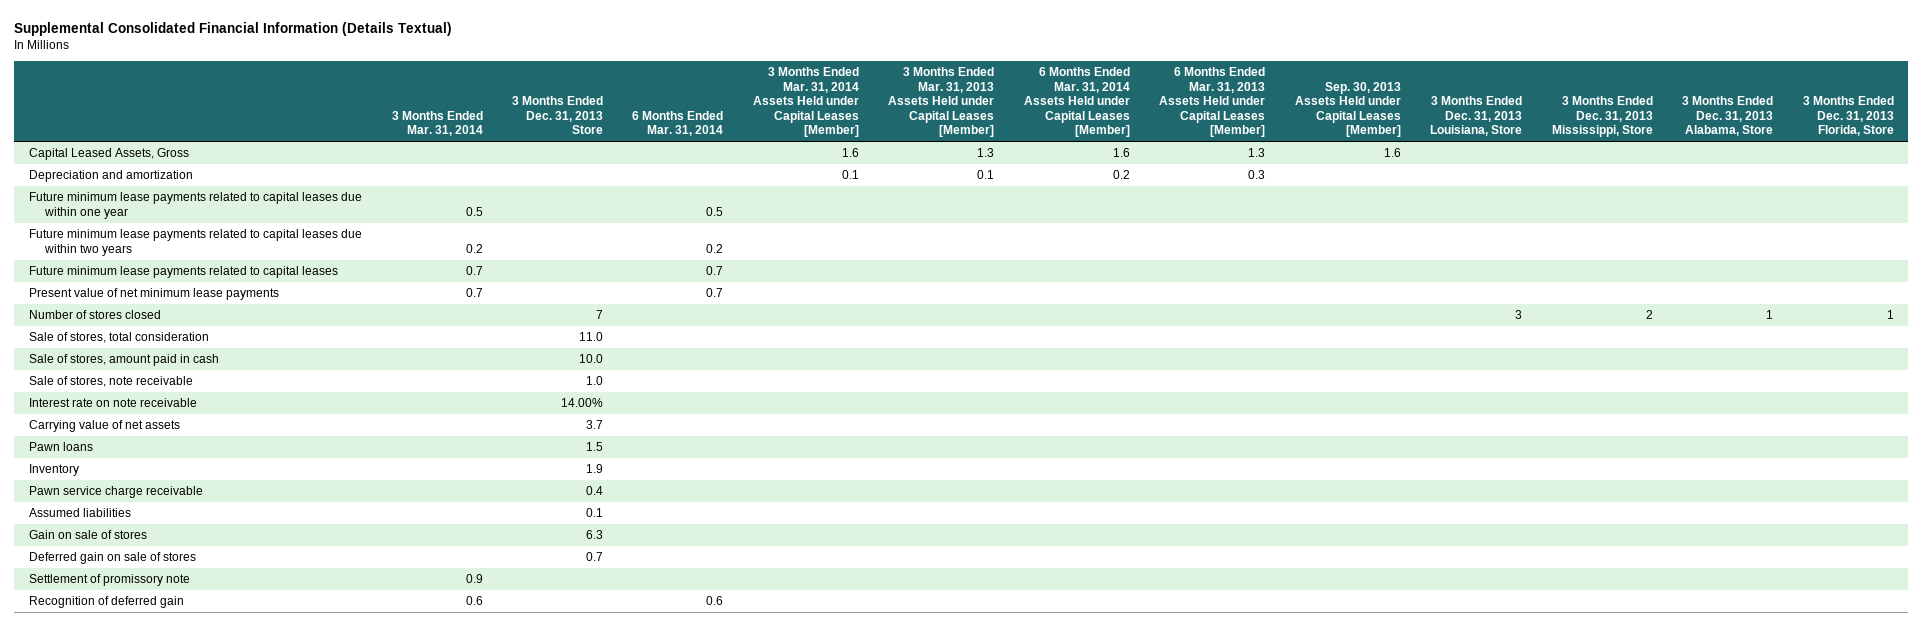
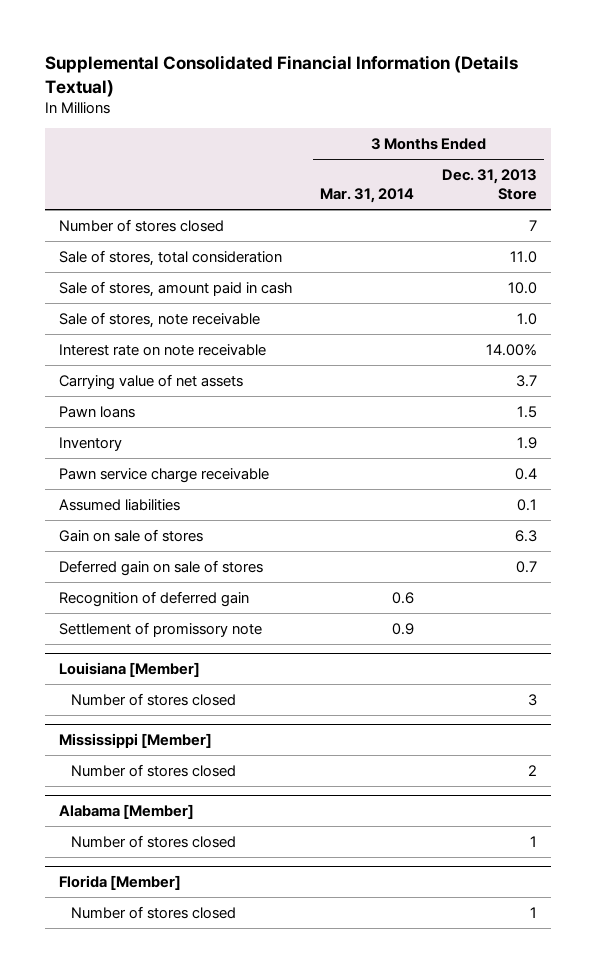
- | 3 Months Ended Mar. 31, 2014 | 3 Months Ended Dec. 31, 2013 Store | 6 Months Ended Mar. 31, 2014 | 3 Months Ended Mar. 31, 2014 Assets Held under Capital Leases [Member] | 3 Months Ended Mar. 31, 2013 Assets Held under Capital Leases [Member] | 6 Months Ended Mar. 31, 2014 Assets Held under Capital Leases [Member] | 6 Months Ended Mar. 31, 2013 Assets Held under Capital Leases [Member] | Sep. 30, 2013 Assets Held under Capital Leases [Member] | 3 Months Ended Dec. 31, 2013 Louisiana, Store | 3 Months Ended Dec. 31, 2013 Mississippi, Store | 3 Months Ended Dec. 31, 2013 Alabama, Store | 3 Months Ended Dec. 31, 2013 Florida, Store
+ | 3 Months Ended Mar. 31, 2014 | 3 Months Ended Dec. 31, 2013 Store
- Capital Leased Assets, Gross | | | | 1.6 | 1.3 | 1.6 | 1.3 | 1.6 | | | |
- Depreciation and amortization | | | | 0.1 | 0.1 | 0.2 | 0.3 | | | | |
- Future minimum lease payments related to capital leases due within one year | 0.5 | | 0.5 | | | | | | | | |
- Future minimum lease payments related to capital leases due within two years | 0.2 | | 0.2 | | | | | | | | |
- Future minimum lease payments related to capital leases | 0.7 | | 0.7 | | | | | | | | |
- Present value of net minimum lease payments | 0.7 | | 0.7 | | | | | | | | |
moved down: Settlement of promissory note | 0.9 |
+ Louisiana [Member]
+ Number of stores closed | | 3
+ Mississippi [Member]
+ Number of stores closed | | 2
+ Alabama [Member]
+ Number of stores closed | | 1
+ Florida [Member]
+ Number of stores closed | | 1

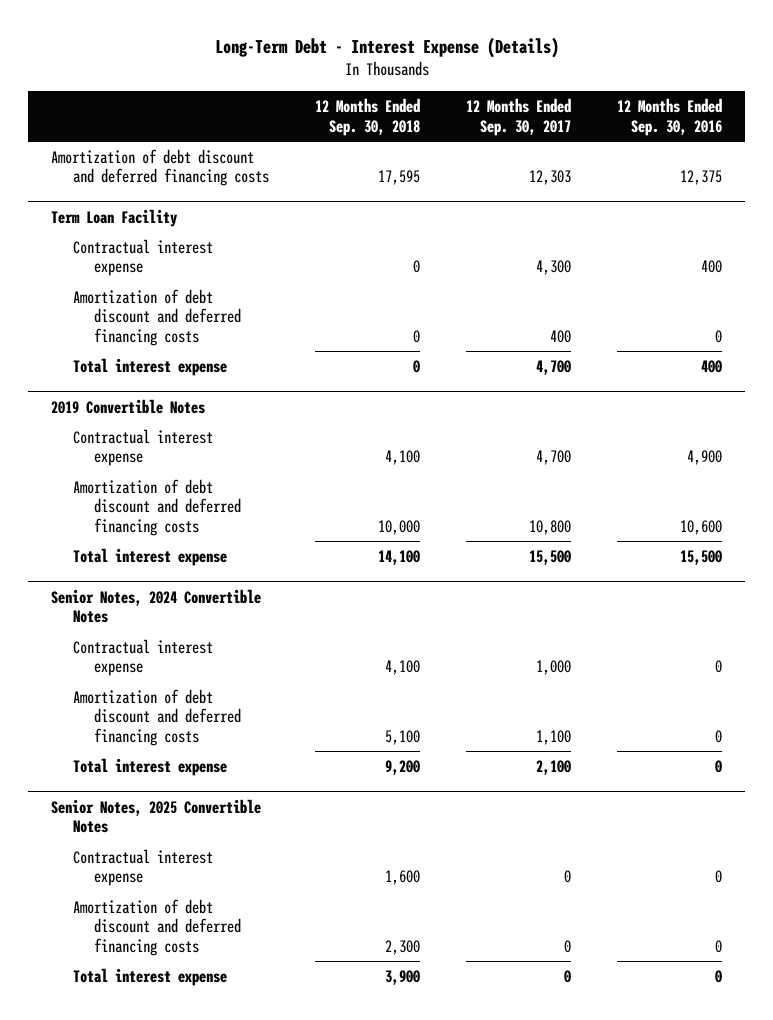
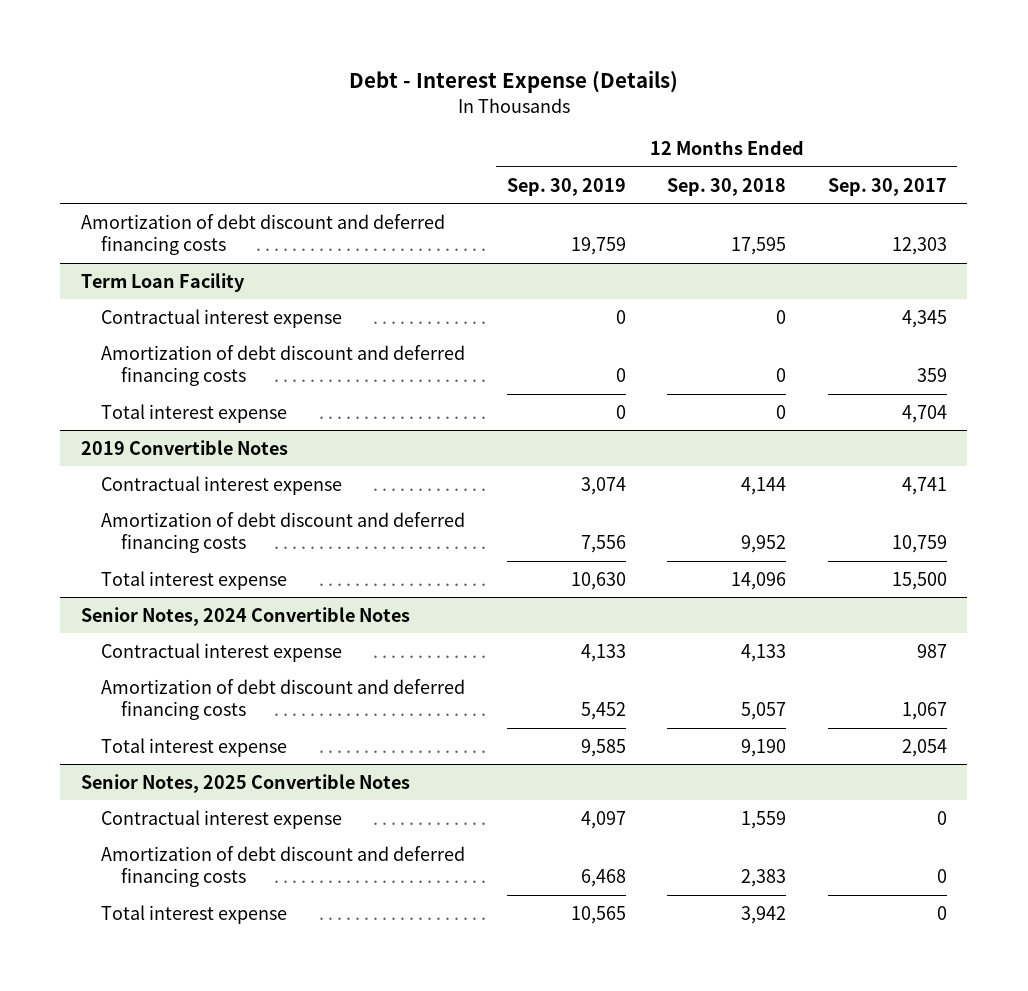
- Long-Term Debt - Interest Expense (Details)
+ Debt - Interest Expense (Details)
- | 12 Months Ended Sep. 30, 2018 | 12 Months Ended Sep. 30, 2017 | 12 Months Ended Sep. 30, 2016
+ | 12 Months Ended Sep. 30, 2019 | 12 Months Ended Sep. 30, 2018 | 12 Months Ended Sep. 30, 2017
@ Term Loan Facility
- Contractual interest expense | 0 | 4,300 | 400
- Amortization of debt discount and deferred financing costs | 0 | 400 | 0
- Total interest expense | 0 | 4,700 | 400
+ Contractual interest expense | 0 | 0 | 4,345
+ Amortization of debt discount and deferred financing costs | 0 | 0 | 359
+ Total interest expense | 0 | 0 | 4,704
@ 2019 Convertible Notes
- Contractual interest expense | 4,100 | 4,700 | 4,900
- Amortization of debt discount and deferred financing costs | 10,000 | 10,800 | 10,600
- Total interest expense | 14,100 | 15,500 | 15,500
+ Contractual interest expense | 3,074 | 4,144 | 4,741
+ Amortization of debt discount and deferred financing costs | 7,556 | 9,952 | 10,759
+ Total interest expense | 10,630 | 14,096 | 15,500
@ Senior Notes, 2024 Convertible Notes
- Contractual interest expense | 4,100 | 1,000 | 0
- Amortization of debt discount and deferred financing costs | 5,100 | 1,100 | 0
- Total interest expense | 9,200 | 2,100 | 0
+ Contractual interest expense | 4,133 | 4,133 | 987
+ Amortization of debt discount and deferred financing costs | 5,452 | 5,057 | 1,067
+ Total interest expense | 9,585 | 9,190 | 2,054
@ Senior Notes, 2025 Convertible Notes
- Contractual interest expense | 1,600 | 0 | 0
- Amortization of debt discount and deferred financing costs | 2,300 | 0 | 0
- Total interest expense | 3,900 | 0 | 0
+ Contractual interest expense | 4,097 | 1,559 | 0
+ Amortization of debt discount and deferred financing costs | 6,468 | 2,383 | 0
+ Total interest expense | 10,565 | 3,942 | 0

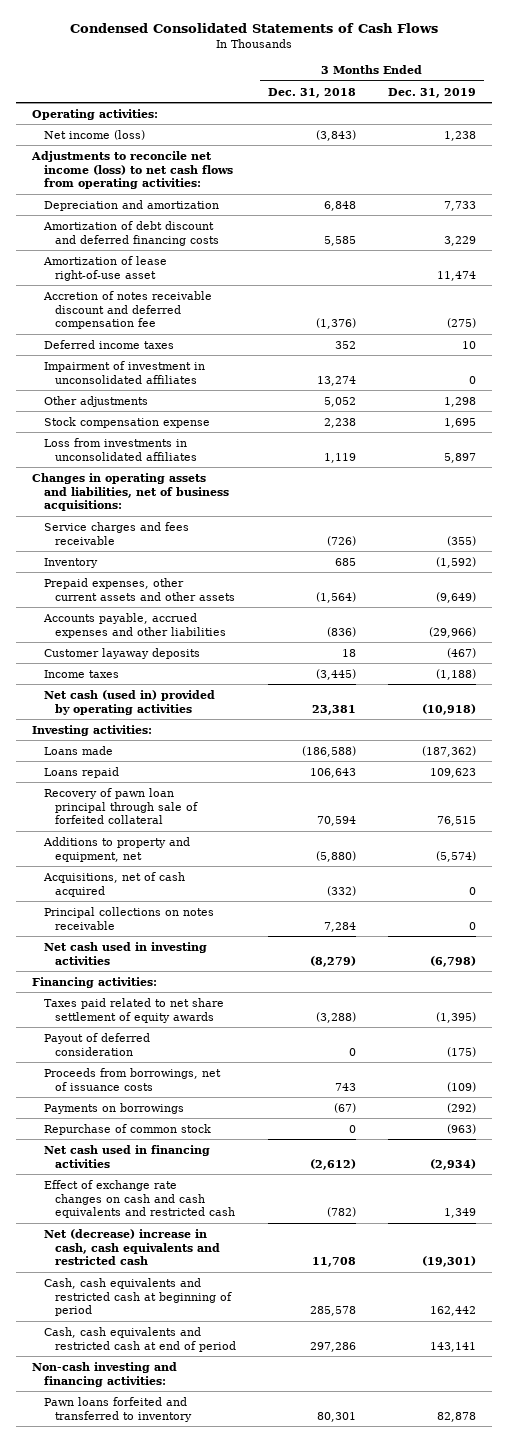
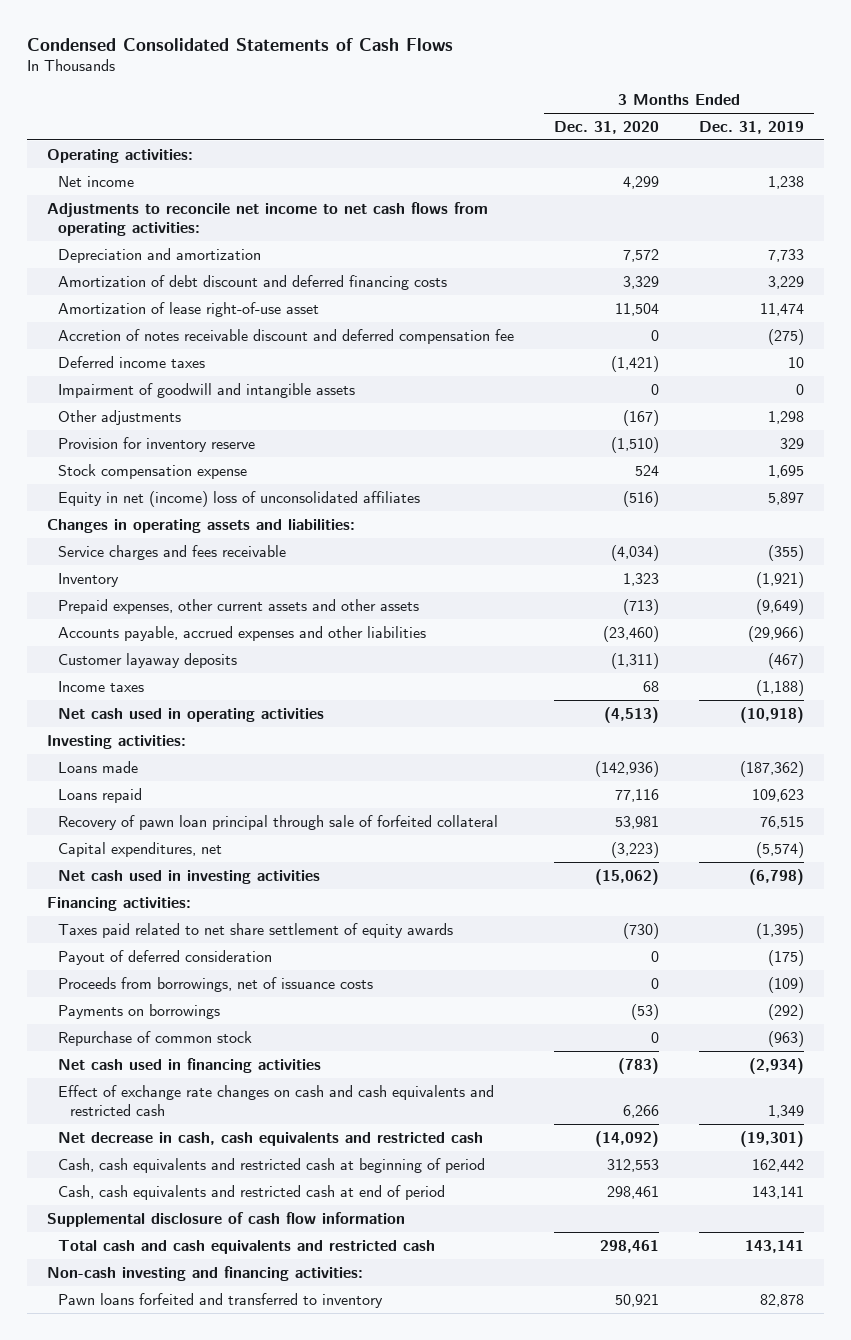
- | 3 Months Ended Dec. 31, 2018 | 3 Months Ended Dec. 31, 2019
+ | 3 Months Ended Dec. 31, 2020 | 3 Months Ended Dec. 31, 2019
- Net income (loss) | (3,843) | 1,238
- Adjustments to reconcile net income (loss) to net cash flows from operating activities:
+ Net income | 4,299 | 1,238
+ Adjustments to reconcile net income to net cash flows from operating activities:
- Impairment of investment in unconsolidated affiliates | 13,274 | 0
+ Impairment of goodwill and intangible assets | 0 | 0
+ Provision for inventory reserve | (1,510) | 329
- Loss from investments in unconsolidated affiliates | 1,119 | 5,897
- Changes in operating assets and liabilities, net of business acquisitions:
+ Equity in net (income) loss of unconsolidated affiliates | (516) | 5,897
+ Changes in operating assets and liabilities:
- Inventory | 685 | (1,592)
+ Inventory | 1,323 | (1,921)
- Net cash (used in) provided by operating activities | 23,381 | (10,918)
+ Net cash used in operating activities | (4,513) | (10,918)
- Additions to property and equipment, net | (5,880) | (5,574)
- Acquisitions, net of cash acquired | (332) | 0
- Principal collections on notes receivable | 7,284 | 0
+ Capital expenditures, net | (3,223) | (5,574)
- Net (decrease) increase in cash, cash equivalents and restricted cash | 11,708 | (19,301)
+ Net decrease in cash, cash equivalents and restricted cash | (14,092) | (19,301)
+ Supplemental disclosure of cash flow information
+ Total cash and cash equivalents and restricted cash | 298,461 | 143,141

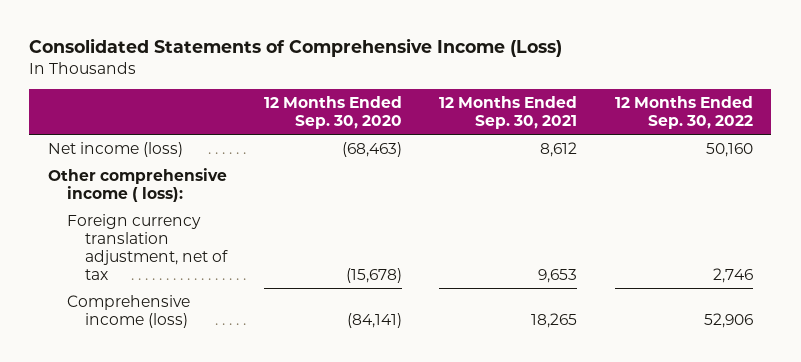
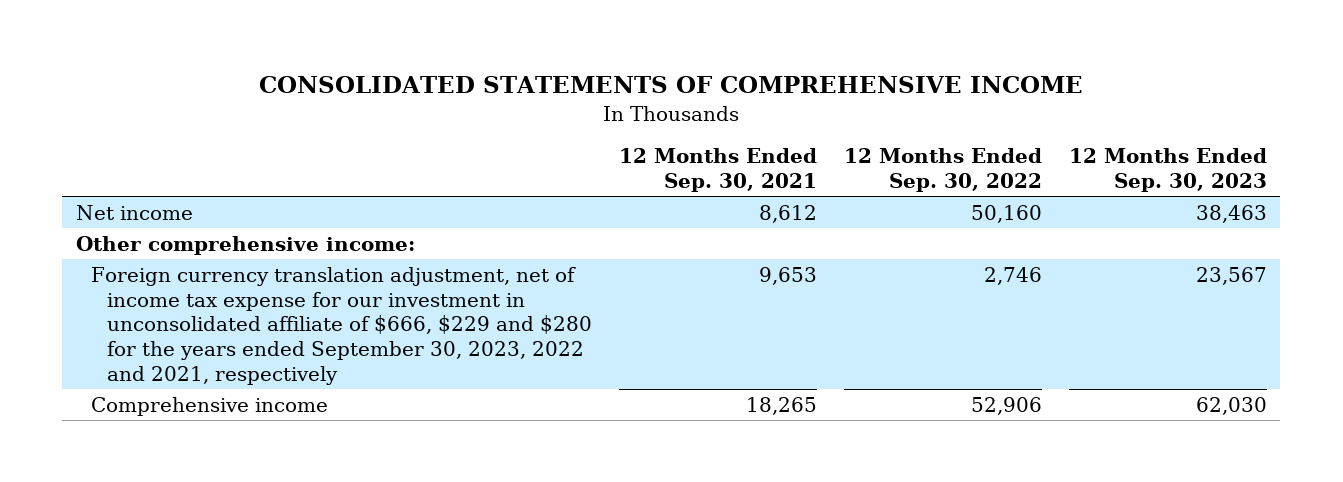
- Consolidated Statements of Comprehensive Income (Loss)
+ CONSOLIDATED STATEMENTS OF COMPREHENSIVE INCOME
- | 12 Months Ended Sep. 30, 2020 | 12 Months Ended Sep. 30, 2021 | 12 Months Ended Sep. 30, 2022
+ | 12 Months Ended Sep. 30, 2021 | 12 Months Ended Sep. 30, 2022 | 12 Months Ended Sep. 30, 2023
- Net income (loss) | (68,463) | 8,612 | 50,160
- Other comprehensive income ( loss):
- Foreign currency translation adjustment, net of tax | (15,678) | 9,653 | 2,746
- Comprehensive income (loss) | (84,141) | 18,265 | 52,906
+ Net income | 8,612 | 50,160 | 38,463
+ Other comprehensive income:
+ Foreign currency translation adjustment, net of income tax expense for our investment in unconsolidated affiliate of $666, $229 and $280 for the years ended September 30, 2023, 2022 and 2021, respectively | 9,653 | 2,746 | 23,567
+ Comprehensive income | 18,265 | 52,906 | 62,030

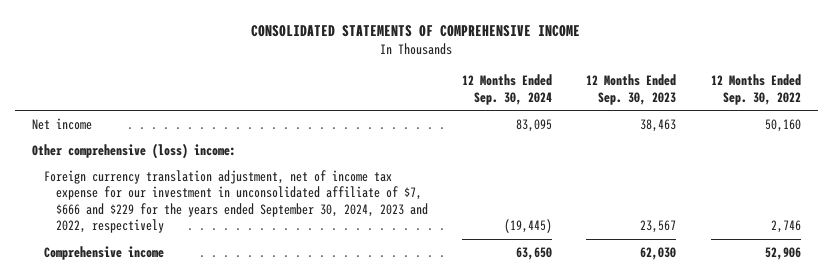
- | 12 Months Ended Sep. 30, 2021 | 12 Months Ended Sep. 30, 2022 | 12 Months Ended Sep. 30, 2023
+ | 12 Months Ended Sep. 30, 2024 | 12 Months Ended Sep. 30, 2023 | 12 Months Ended Sep. 30, 2022
- Other comprehensive income:
- Foreign currency translation adjustment, net of income tax expense for our investment in unconsolidated affiliate of $666, $229 and $280 for the years ended September 30, 2023, 2022 and 2021, respectively | 9,653 | 2,746 | 23,567
+ Other comprehensive (loss) income:
+ Foreign currency translation adjustment, net of income tax expense for our investment in unconsolidated affiliate of $7, $666 and $229 for the years ended September 30, 2024, 2023 and 2022, respectively | (19,445) | 23,567 | 2,746

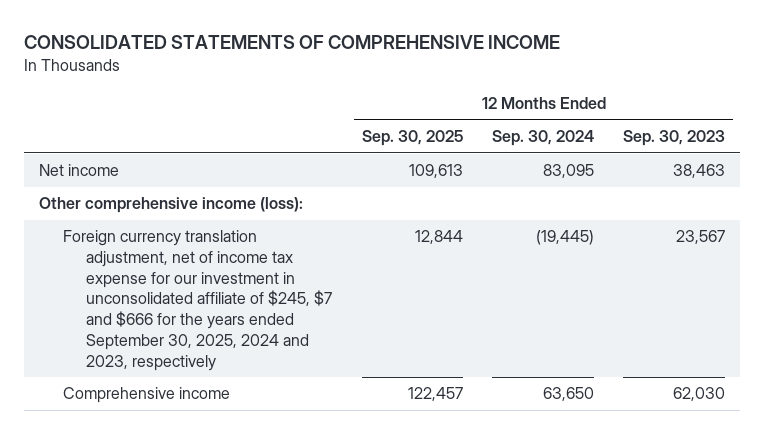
- | 12 Months Ended Sep. 30, 2024 | 12 Months Ended Sep. 30, 2023 | 12 Months Ended Sep. 30, 2022
+ | 12 Months Ended Sep. 30, 2025 | 12 Months Ended Sep. 30, 2024 | 12 Months Ended Sep. 30, 2023
- Other comprehensive (loss) income:
- Foreign currency translation adjustment, net of income tax expense for our investment in unconsolidated affiliate of $7, $666 and $229 for the years ended September 30, 2024, 2023 and 2022, respectively | (19,445) | 23,567 | 2,746
+ Other comprehensive income (loss):
+ Foreign currency translation adjustment, net of income tax expense for our investment in unconsolidated affiliate of $245, $7 and $666 for the years ended September 30, 2025, 2024 and 2023, respectively | 12,844 | (19,445) | 23,567

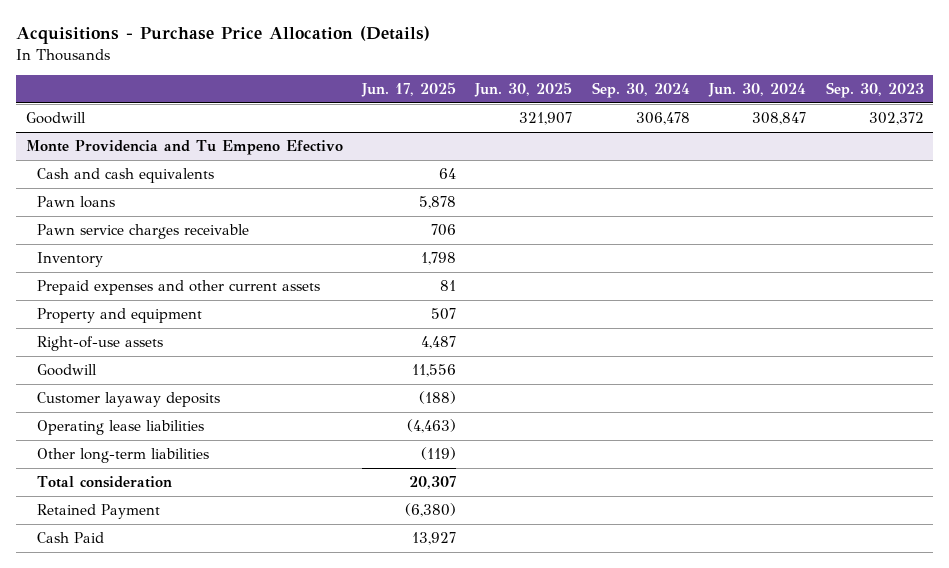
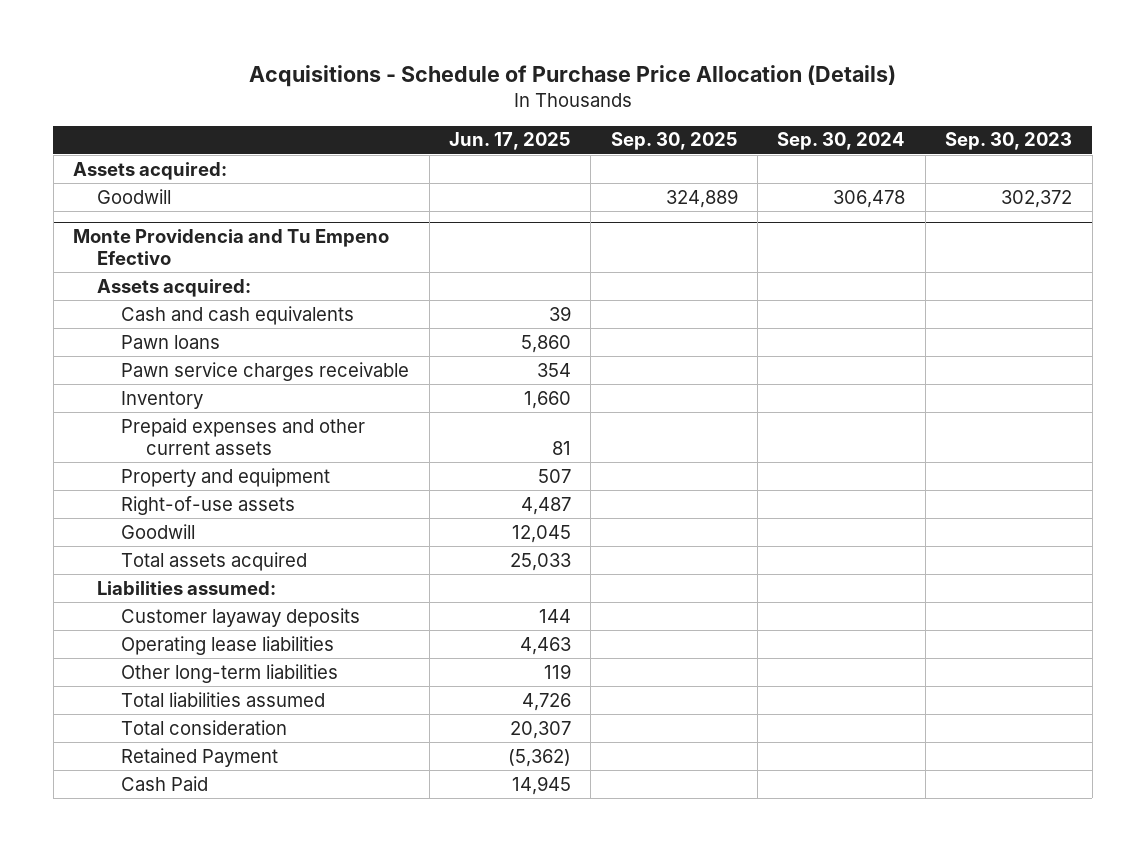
- Acquisitions - Purchase Price Allocation (Details)
+ Acquisitions - Schedule of Purchase Price Allocation (Details)
- | Jun. 17, 2025 | Jun. 30, 2025 | Sep. 30, 2024 | Jun. 30, 2024 | Sep. 30, 2023
+ | Jun. 17, 2025 | Sep. 30, 2025 | Sep. 30, 2024 | Sep. 30, 2023
+ Assets acquired:
@ Monte Providencia and Tu Empeno Efectivo
- Cash and cash equivalents | 64 | | | |
- Pawn loans | 5,878 | | | |
- Pawn service charges receivable | 706 | | | |
- Inventory | 1,798 | | | |
+ Assets acquired:
+ Cash and cash equivalents | 39 | | |
+ Pawn loans | 5,860 | | |
+ Pawn service charges receivable | 354 | | |
+ Inventory | 1,660 | | |
- Goodwill | 11,556 | | | |
- Customer layaway deposits | (188) | | | |
- Operating lease liabilities | (4,463) | | | |
- Other long-term liabilities | (119) | | | |
+ Goodwill | 12,045 | | |
+ Total assets acquired | 25,033 | | |
+ Liabilities assumed:
+ Customer layaway deposits | 144 | | |
+ Operating lease liabilities | 4,463 | | |
+ Other long-term liabilities | 119 | | |
+ Total liabilities assumed | 4,726 | | |
- Retained Payment | (6,380) | | | |
- Cash Paid | 13,927 | | | |
+ Retained Payment | (5,362) | | |
+ Cash Paid | 14,945 | | |

